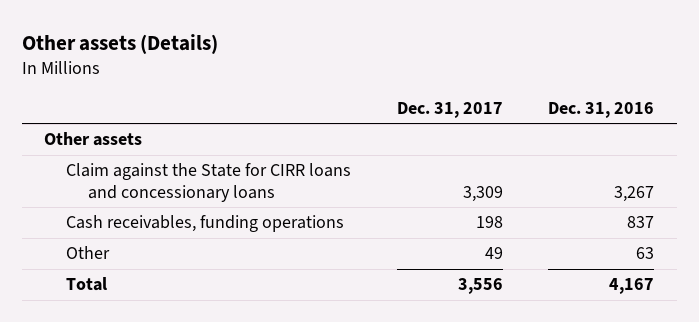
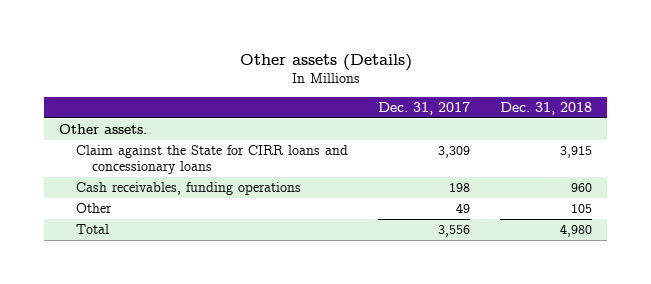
- | Dec. 31, 2017 | Dec. 31, 2016
+ | Dec. 31, 2017 | Dec. 31, 2018
- Other assets
+ Other assets.

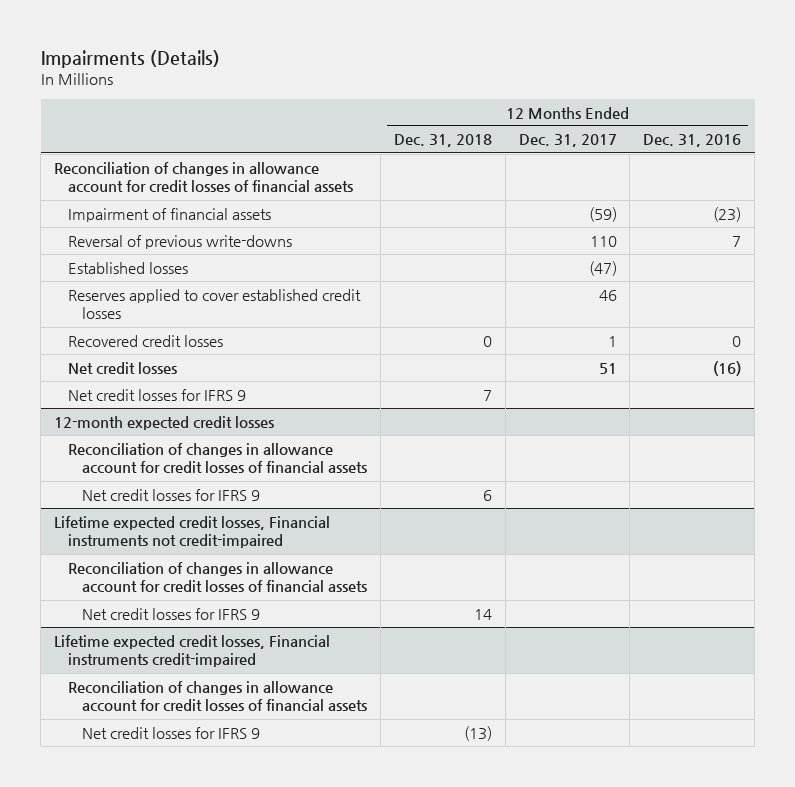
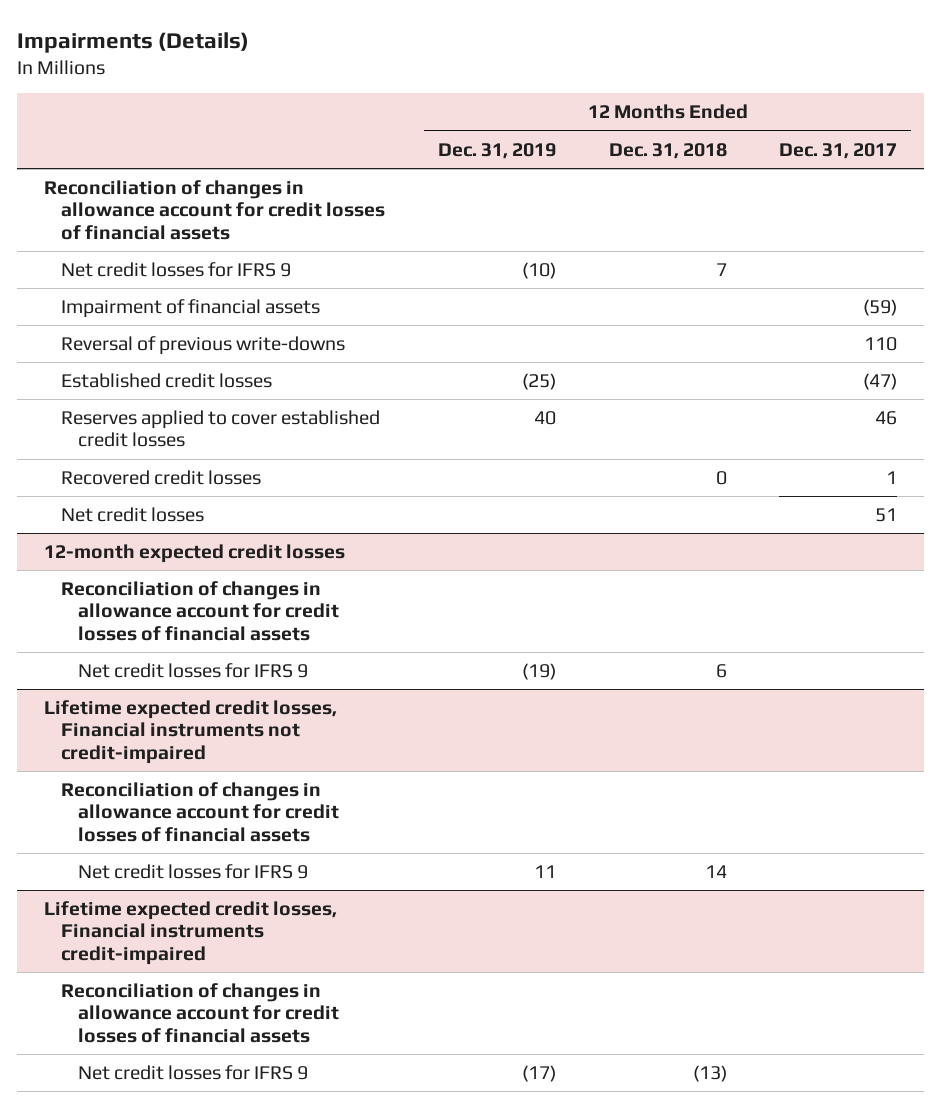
- | 12 Months Ended Dec. 31, 2018 | 12 Months Ended Dec. 31, 2017 | 12 Months Ended Dec. 31, 2016
+ | 12 Months Ended Dec. 31, 2019 | 12 Months Ended Dec. 31, 2018 | 12 Months Ended Dec. 31, 2017
moved up: Net credit losses for IFRS 9 | (10) | 7 |
- Established losses | | (47) |
+ Established credit losses | (25) | | (47)

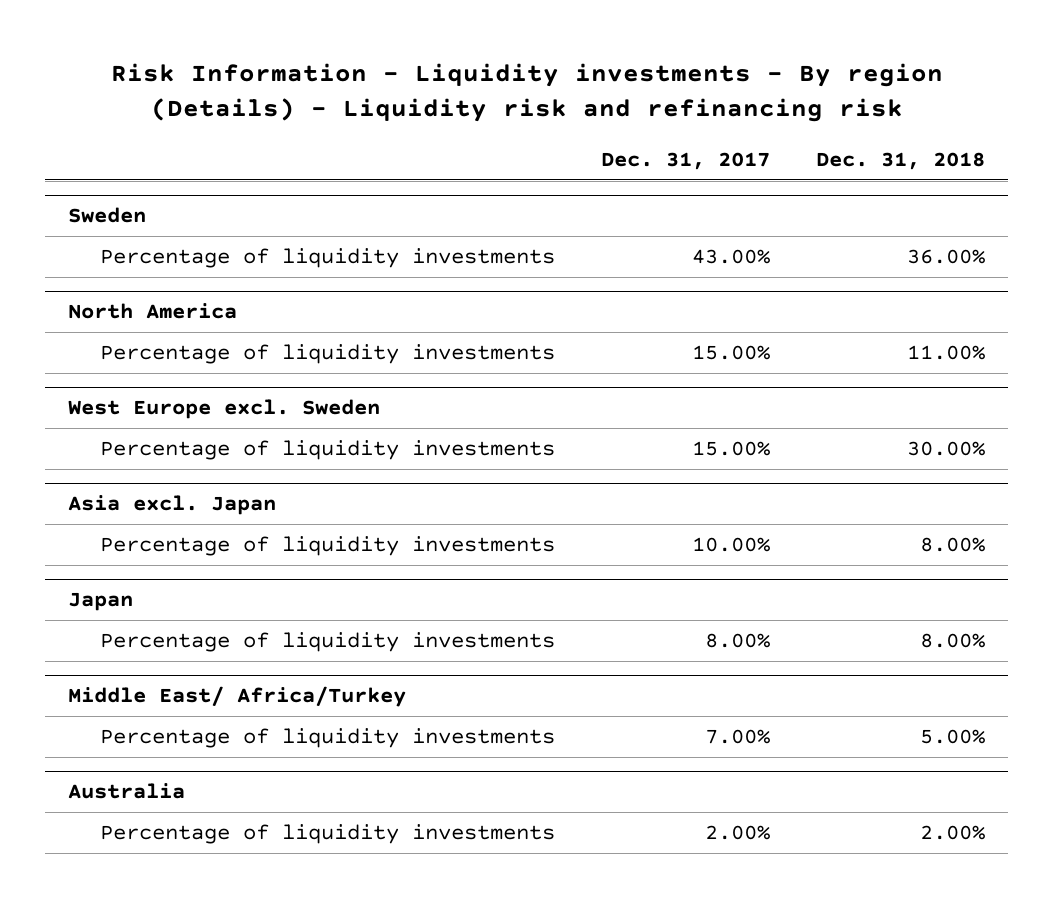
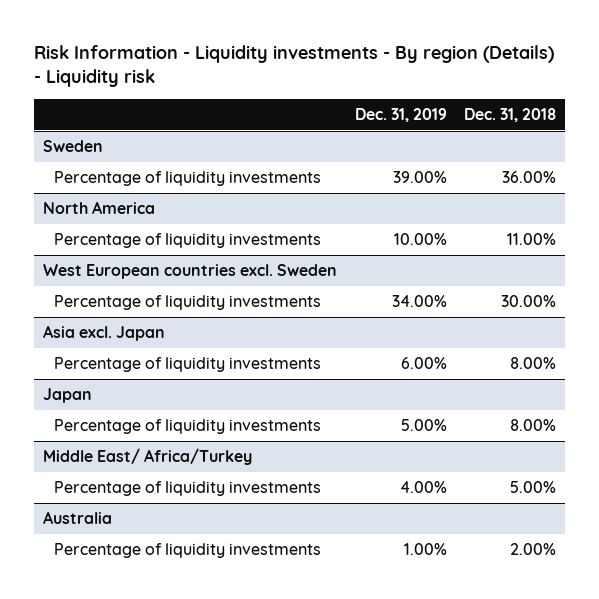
- Risk Information - Liquidity investments - By region (Details) - Liquidity risk and refinancing risk
+ Risk Information - Liquidity investments - By region (Details) - Liquidity risk
- | Dec. 31, 2017 | Dec. 31, 2018
+ | Dec. 31, 2019 | Dec. 31, 2018
- West Europe excl. Sweden
+ West European countries excl. Sweden

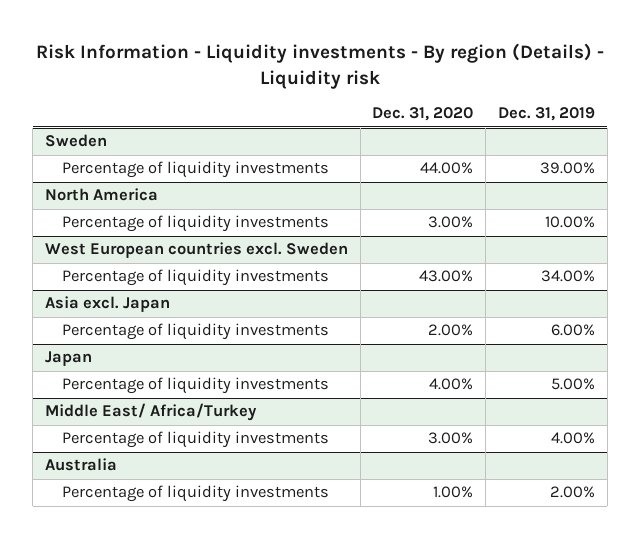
- | Dec. 31, 2019 | Dec. 31, 2018
+ | Dec. 31, 2020 | Dec. 31, 2019
@ Australia
- Percentage of liquidity investments | 1.00% | 2.00%
+ Percentage of liquidity investments | 1.00% | 2.00%

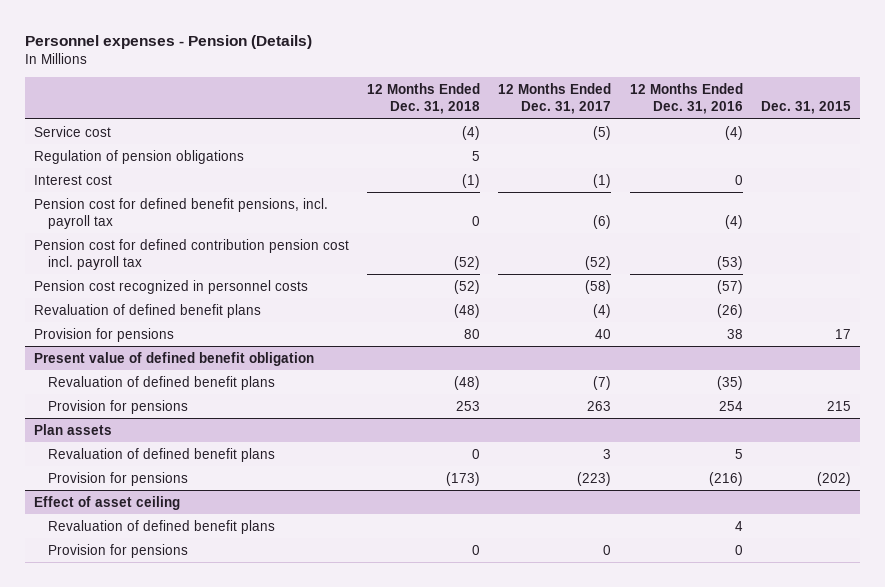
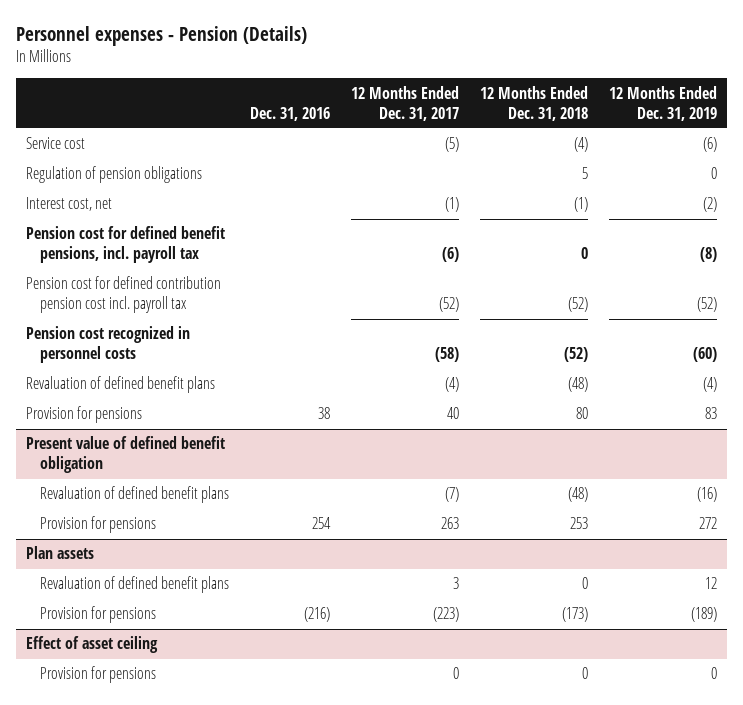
- | 12 Months Ended Dec. 31, 2018 | 12 Months Ended Dec. 31, 2017 | 12 Months Ended Dec. 31, 2016 | Dec. 31, 2015
+ | Dec. 31, 2016 | 12 Months Ended Dec. 31, 2017 | 12 Months Ended Dec. 31, 2018 | 12 Months Ended Dec. 31, 2019
- Interest cost | (1) | (1) | 0 |
+ Interest cost, net | | (1) | (1) | (2)
@ Effect of asset ceiling
- Revaluation of defined benefit plans | | | 4 |

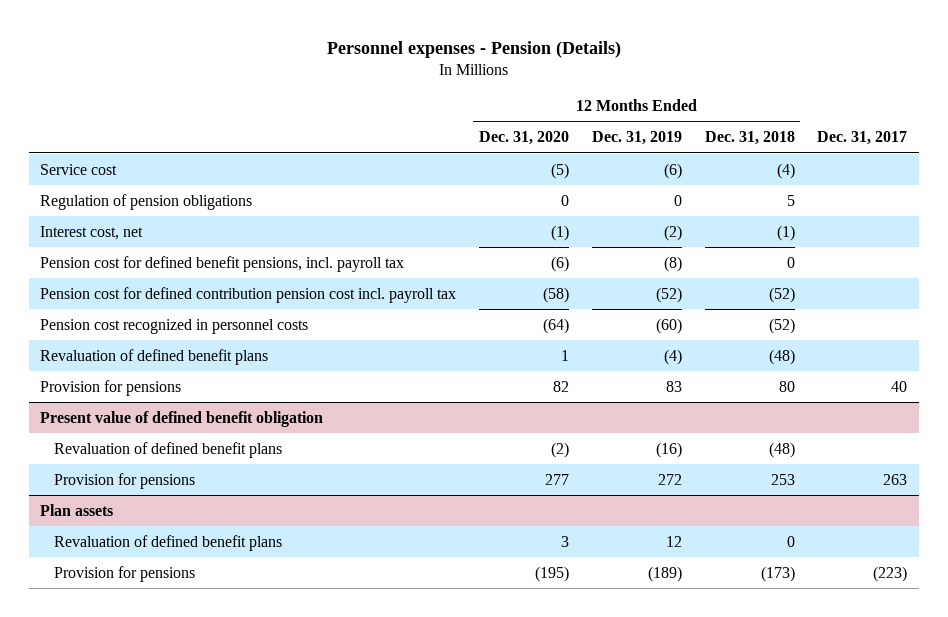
- | Dec. 31, 2016 | 12 Months Ended Dec. 31, 2017 | 12 Months Ended Dec. 31, 2018 | 12 Months Ended Dec. 31, 2019
+ | 12 Months Ended Dec. 31, 2020 | 12 Months Ended Dec. 31, 2019 | 12 Months Ended Dec. 31, 2018 | Dec. 31, 2017
- Effect of asset ceiling
- Provision for pensions | | 0 | 0 | 0

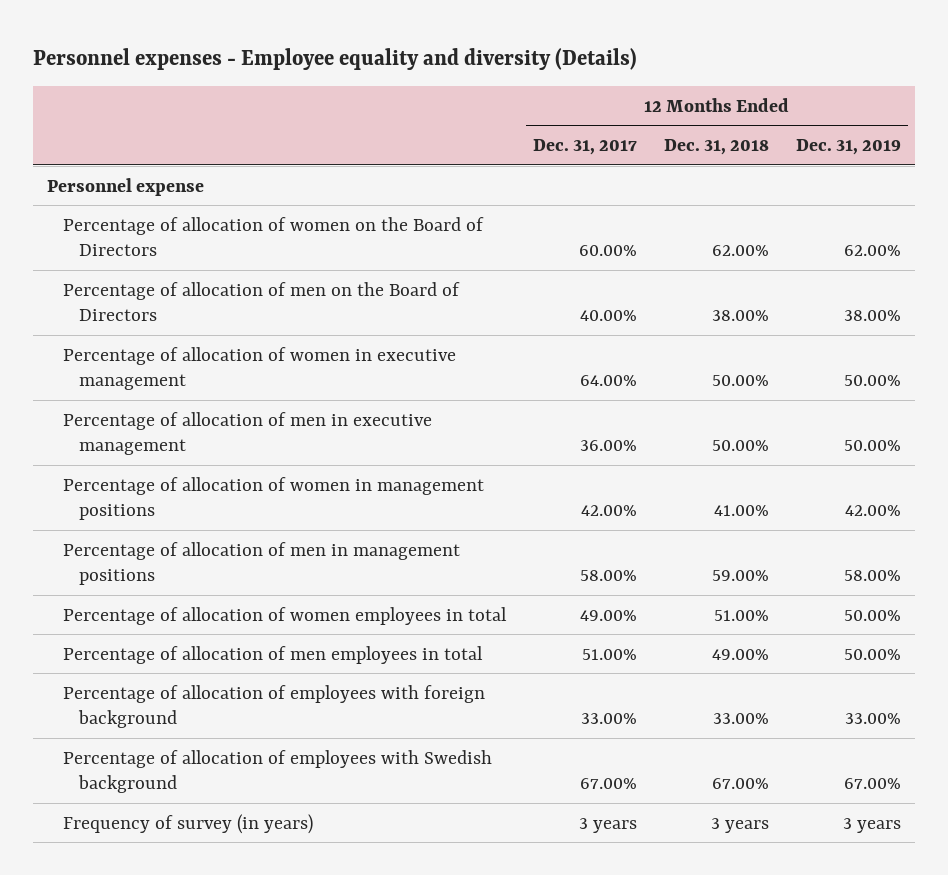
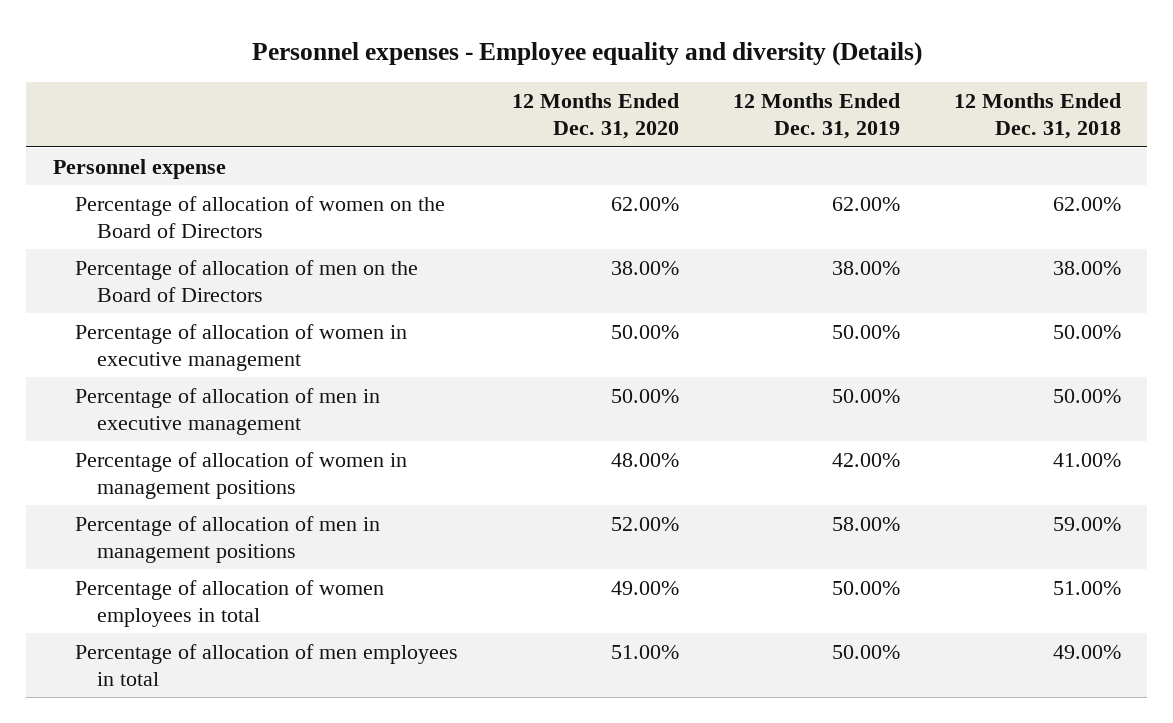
- | 12 Months Ended Dec. 31, 2017 | 12 Months Ended Dec. 31, 2018 | 12 Months Ended Dec. 31, 2019
+ | 12 Months Ended Dec. 31, 2020 | 12 Months Ended Dec. 31, 2019 | 12 Months Ended Dec. 31, 2018
- Percentage of allocation of employees with foreign background | 33.00% | 33.00% | 33.00%
- Percentage of allocation of employees with Swedish background | 67.00% | 67.00% | 67.00%
- Frequency of survey (in years) | 3 years | 3 years | 3 years

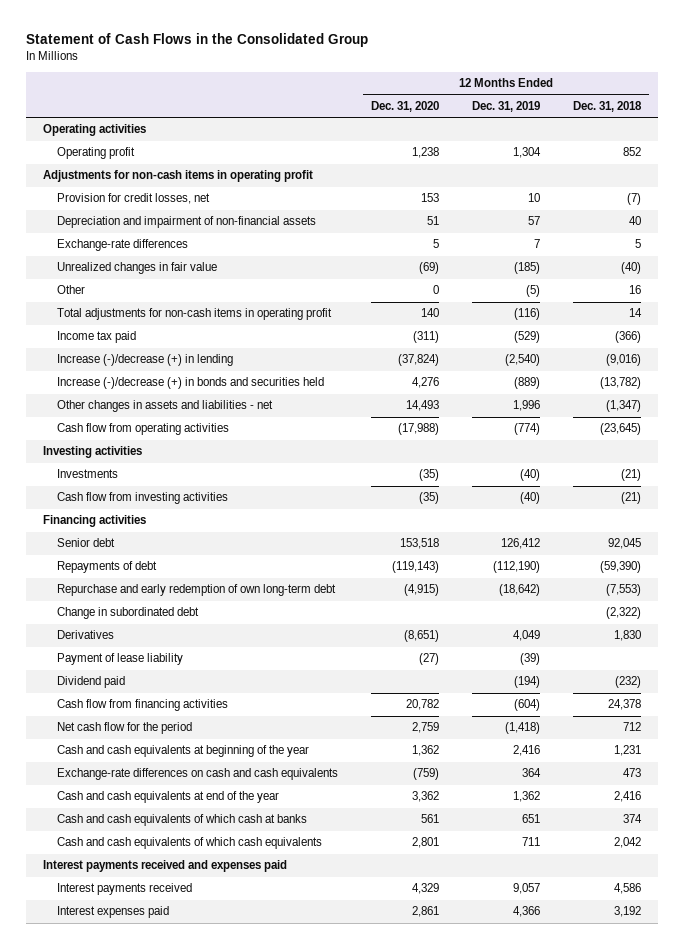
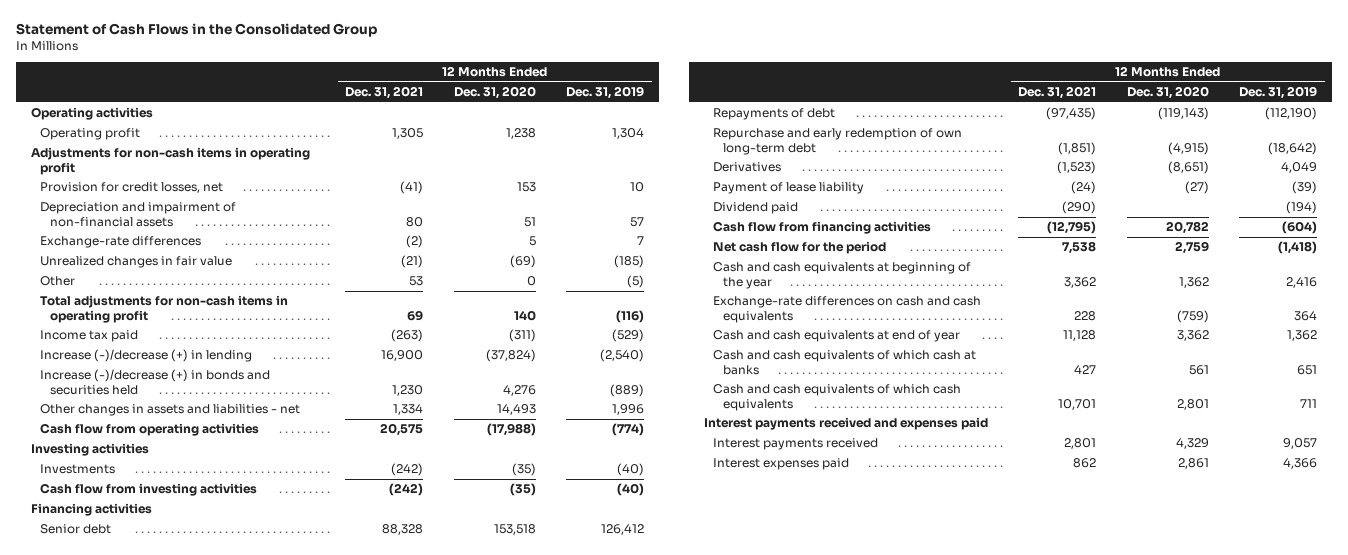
- | 12 Months Ended Dec. 31, 2020 | 12 Months Ended Dec. 31, 2019 | 12 Months Ended Dec. 31, 2018
+ | 12 Months Ended Dec. 31, 2021 | 12 Months Ended Dec. 31, 2020 | 12 Months Ended Dec. 31, 2019
- Change in subordinated debt | | | (2,322)
- Cash and cash equivalents at end of the year | 3,362 | 1,362 | 2,416
+ Cash and cash equivalents at end of year | 11,128 | 3,362 | 1,362

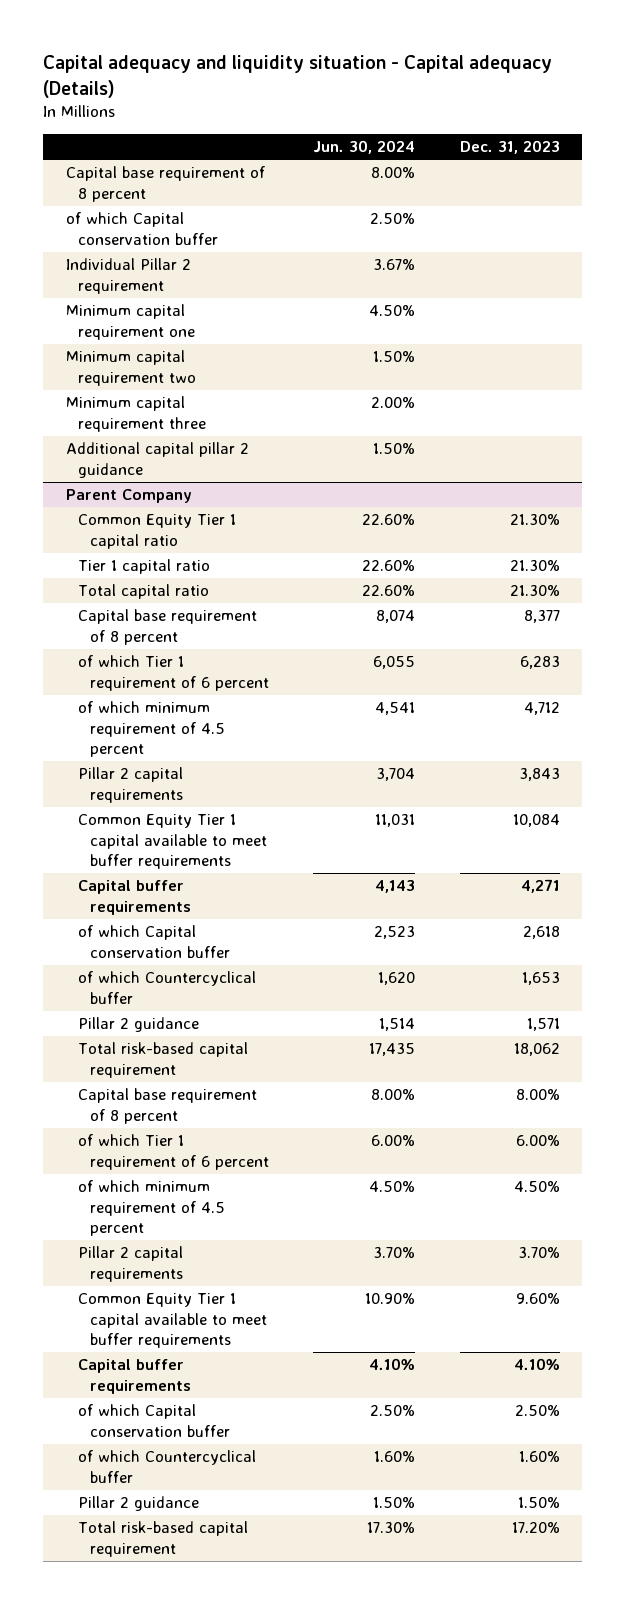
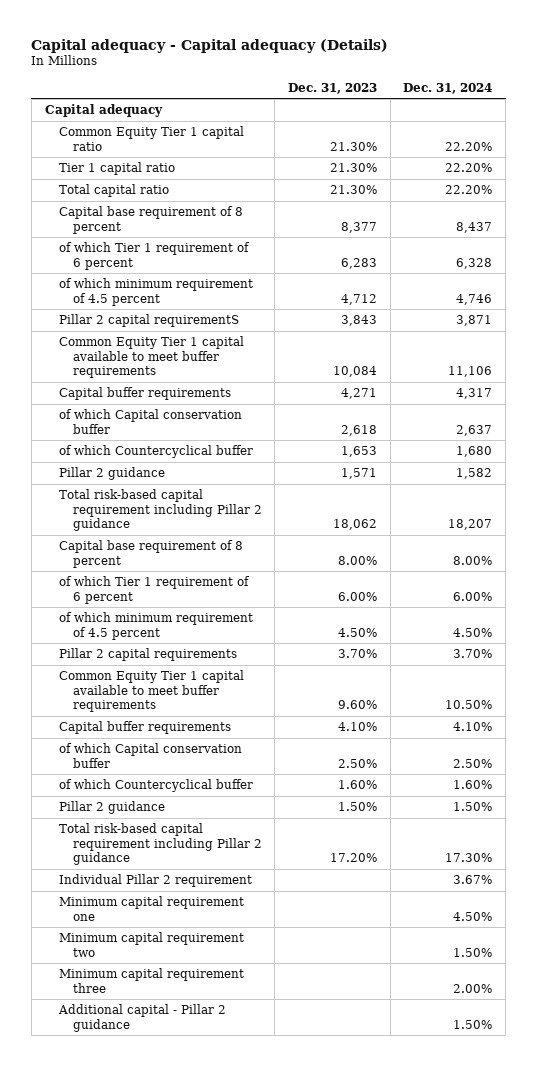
- Capital adequacy and liquidity situation - Capital adequacy (Details)
+ Capital adequacy - Capital adequacy (Details)
- | Jun. 30, 2024 | Dec. 31, 2023
+ | Dec. 31, 2023 | Dec. 31, 2024
- Capital base requirement of 8 percent | 8.00% |
- of which Capital conservation buffer | 2.50% |
- Additional capital pillar 2 guidance | 1.50% |
- Parent Company
+ Capital adequacy
- Pillar 2 capital requirements | 3,704 | 3,843
+ Pillar 2 capital requirementS | 3,843 | 3,871
- Total risk-based capital requirement | 17,435 | 18,062
+ Total risk-based capital requirement including Pillar 2 guidance | 18,062 | 18,207
- Total risk-based capital requirement | 17.30% | 17.20%
+ Total risk-based capital requirement including Pillar 2 guidance | 17.20% | 17.30%
moved down: Individual Pillar 2 requirement | | 3.67%
moved down: Minimum capital requirement one | | 4.50%
moved down: Minimum capital requirement two | | 1.50%
moved down: Minimum capital requirement three | | 2.00%
+ Additional capital - Pillar 2 guidance | | 1.50%

